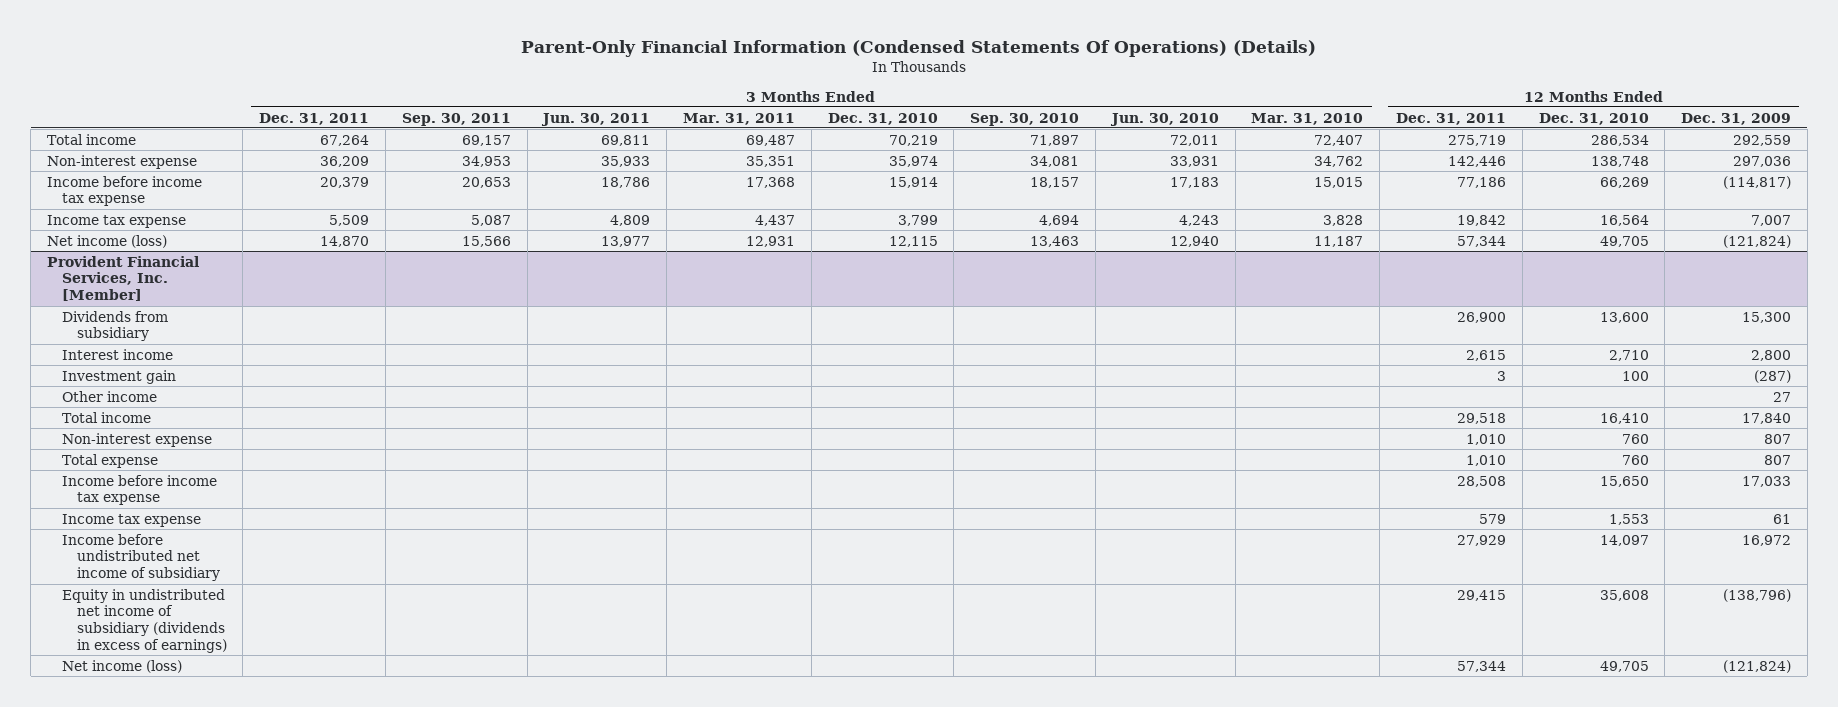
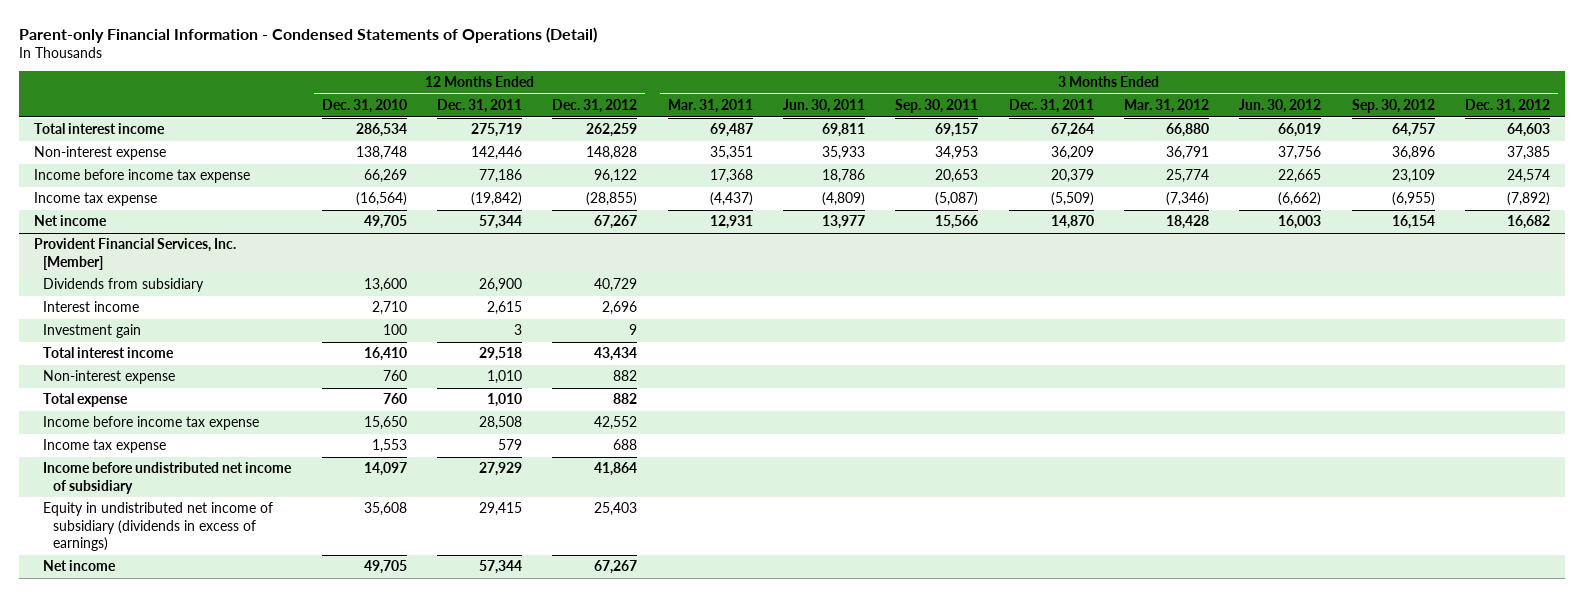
- Parent-Only Financial Information (Condensed Statements Of Operations) (Details)
+ Parent-only Financial Information - Condensed Statements of Operations (Detail)
- | 3 Months Ended Dec. 31, 2011 | 3 Months Ended Sep. 30, 2011 | 3 Months Ended Jun. 30, 2011 | 3 Months Ended Mar. 31, 2011 | 3 Months Ended Dec. 31, 2010 | 3 Months Ended Sep. 30, 2010 | 3 Months Ended Jun. 30, 2010 | 3 Months Ended Mar. 31, 2010 | 12 Months Ended Dec. 31, 2011 | 12 Months Ended Dec. 31, 2010 | 12 Months Ended Dec. 31, 2009
+ | 12 Months Ended Dec. 31, 2010 | 12 Months Ended Dec. 31, 2011 | 12 Months Ended Dec. 31, 2012 | 3 Months Ended Mar. 31, 2011 | 3 Months Ended Jun. 30, 2011 | 3 Months Ended Sep. 30, 2011 | 3 Months Ended Dec. 31, 2011 | 3 Months Ended Mar. 31, 2012 | 3 Months Ended Jun. 30, 2012 | 3 Months Ended Sep. 30, 2012 | 3 Months Ended Dec. 31, 2012
- Total income | 67,264 | 69,157 | 69,811 | 69,487 | 70,219 | 71,897 | 72,011 | 72,407 | 275,719 | 286,534 | 292,559
+ Total interest income | 286,534 | 275,719 | 262,259 | 69,487 | 69,811 | 69,157 | 67,264 | 66,880 | 66,019 | 64,757 | 64,603
- Income tax expense | 5,509 | 5,087 | 4,809 | 4,437 | 3,799 | 4,694 | 4,243 | 3,828 | 19,842 | 16,564 | 7,007
- Net income (loss) | 14,870 | 15,566 | 13,977 | 12,931 | 12,115 | 13,463 | 12,940 | 11,187 | 57,344 | 49,705 | (121,824)
+ Income tax expense | (16,564) | (19,842) | (28,855) | (4,437) | (4,809) | (5,087) | (5,509) | (7,346) | (6,662) | (6,955) | (7,892)
+ Net income | 49,705 | 57,344 | 67,267 | 12,931 | 13,977 | 15,566 | 14,870 | 18,428 | 16,003 | 16,154 | 16,682
@ Provident Financial Services, Inc. [Member]
- Other income | | | | | | | | | | | 27
- Total income | | | | | | | | | 29,518 | 16,410 | 17,840
+ Total interest income | 16,410 | 29,518 | 43,434 | | | | | | | |
- Net income (loss) | | | | | | | | | 57,344 | 49,705 | (121,824)
+ Net income | 49,705 | 57,344 | 67,267 | | | | | | | |

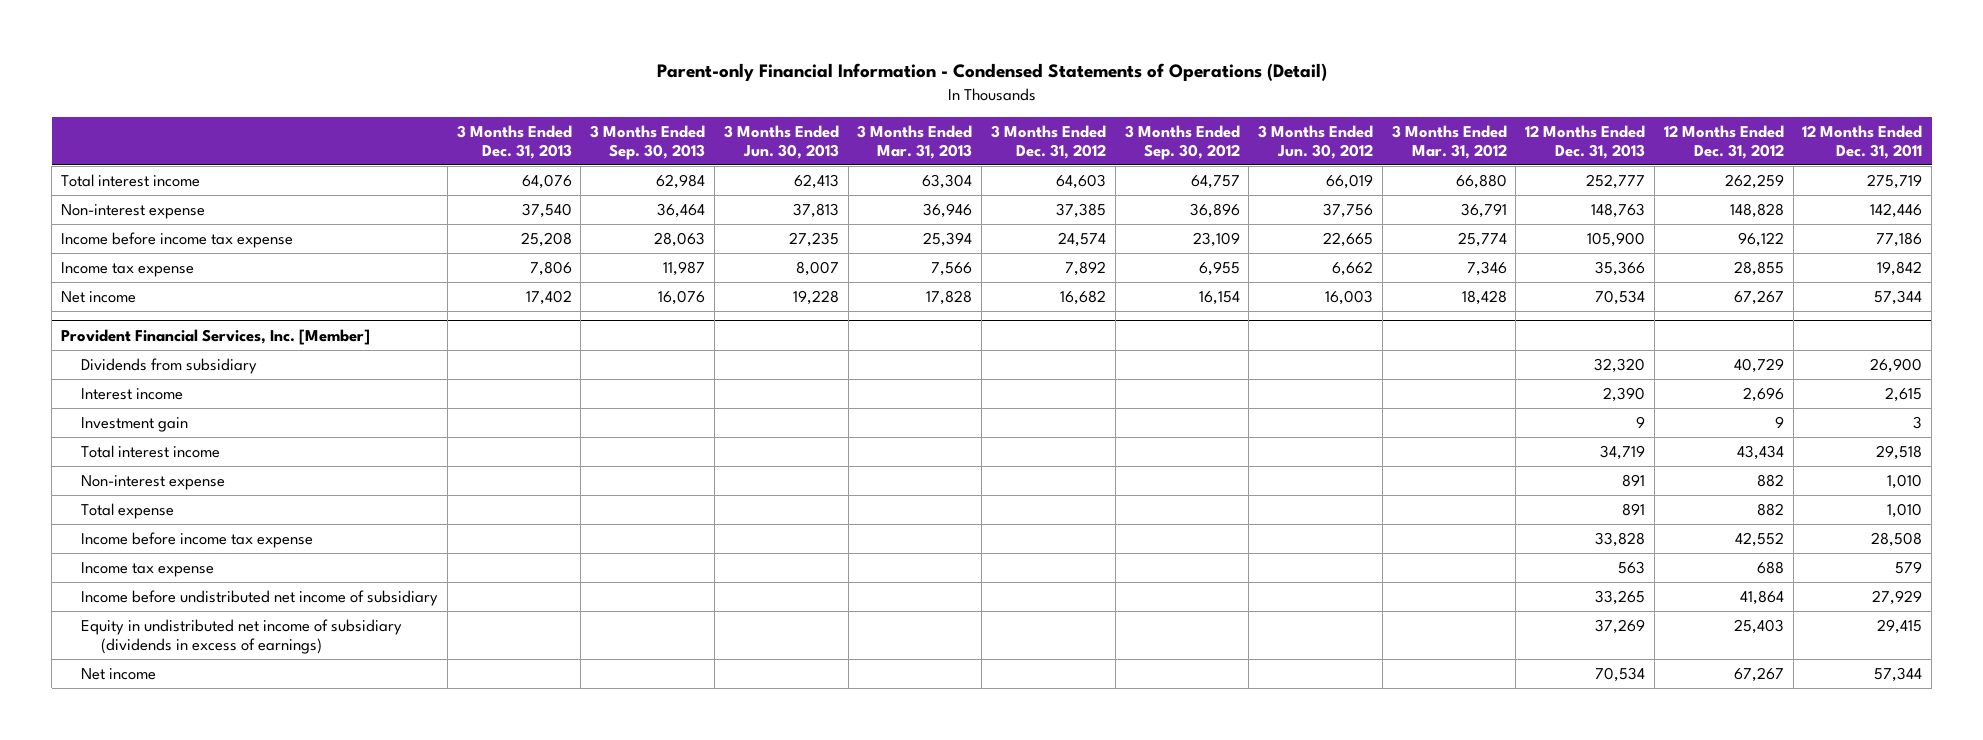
- | 12 Months Ended Dec. 31, 2010 | 12 Months Ended Dec. 31, 2011 | 12 Months Ended Dec. 31, 2012 | 3 Months Ended Mar. 31, 2011 | 3 Months Ended Jun. 30, 2011 | 3 Months Ended Sep. 30, 2011 | 3 Months Ended Dec. 31, 2011 | 3 Months Ended Mar. 31, 2012 | 3 Months Ended Jun. 30, 2012 | 3 Months Ended Sep. 30, 2012 | 3 Months Ended Dec. 31, 2012
+ | 3 Months Ended Dec. 31, 2013 | 3 Months Ended Sep. 30, 2013 | 3 Months Ended Jun. 30, 2013 | 3 Months Ended Mar. 31, 2013 | 3 Months Ended Dec. 31, 2012 | 3 Months Ended Sep. 30, 2012 | 3 Months Ended Jun. 30, 2012 | 3 Months Ended Mar. 31, 2012 | 12 Months Ended Dec. 31, 2013 | 12 Months Ended Dec. 31, 2012 | 12 Months Ended Dec. 31, 2011
- Income tax expense | (16,564) | (19,842) | (28,855) | (4,437) | (4,809) | (5,087) | (5,509) | (7,346) | (6,662) | (6,955) | (7,892)
+ Income tax expense | 7,806 | 11,987 | 8,007 | 7,566 | 7,892 | 6,955 | 6,662 | 7,346 | 35,366 | 28,855 | 19,842

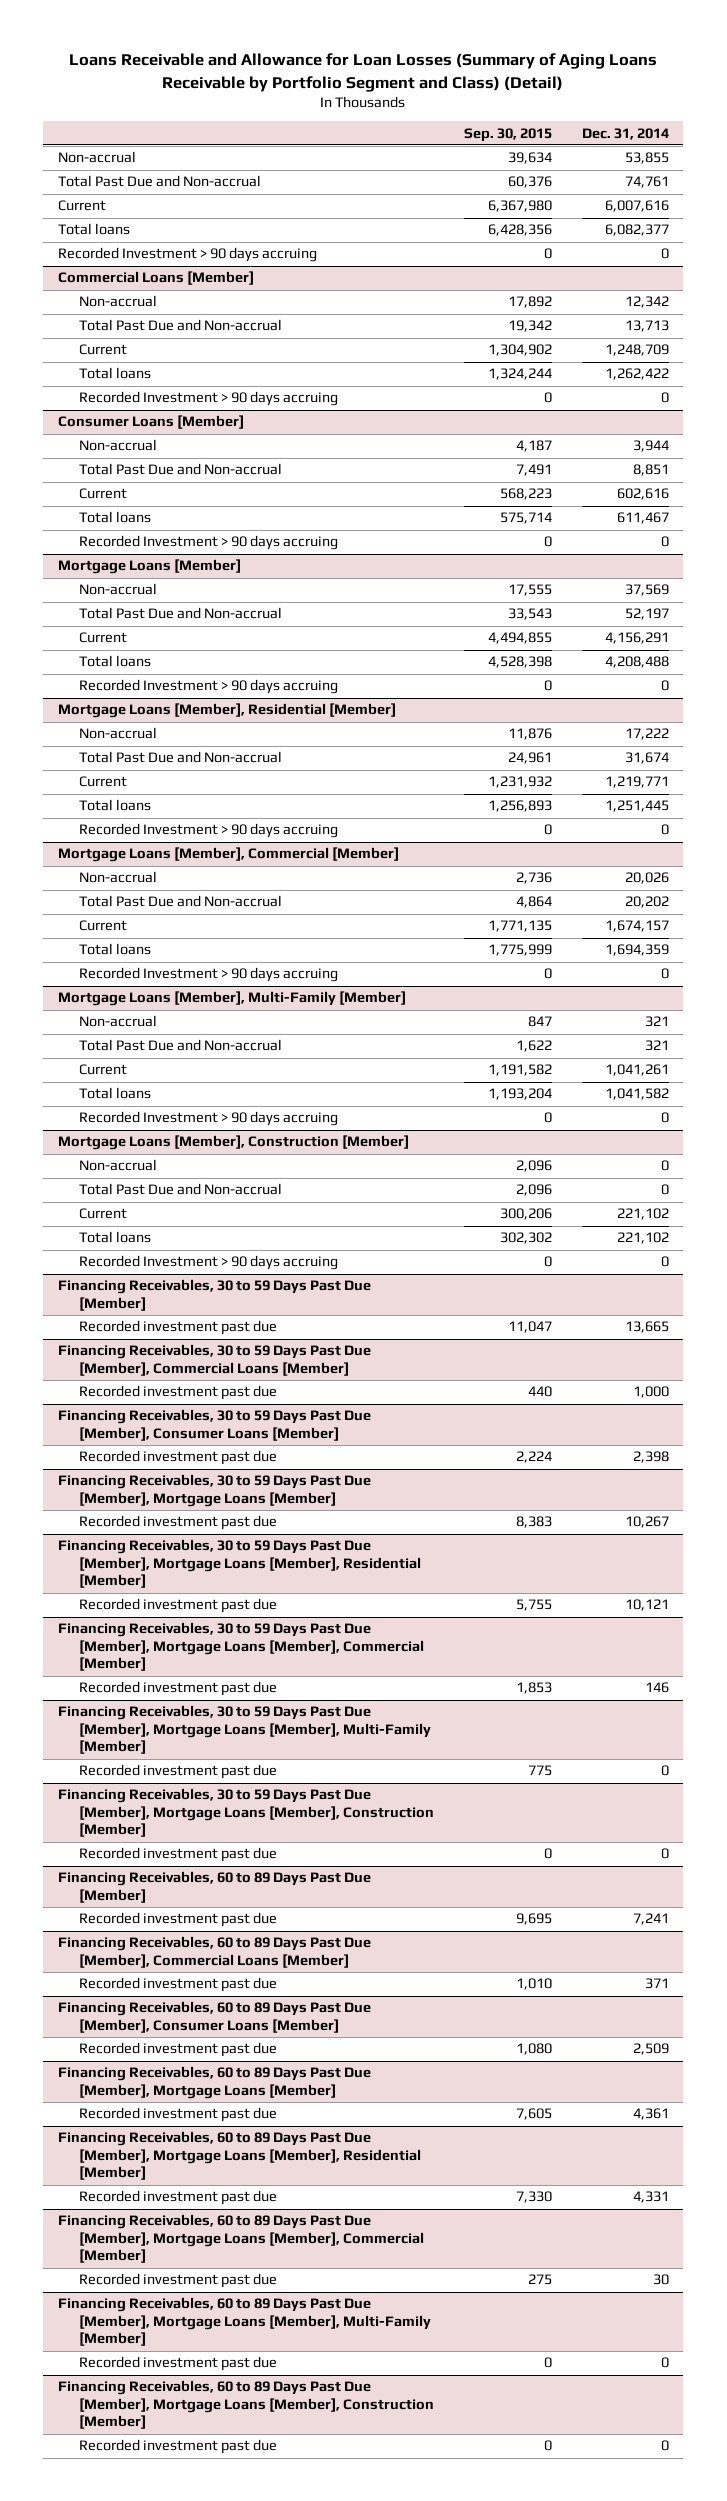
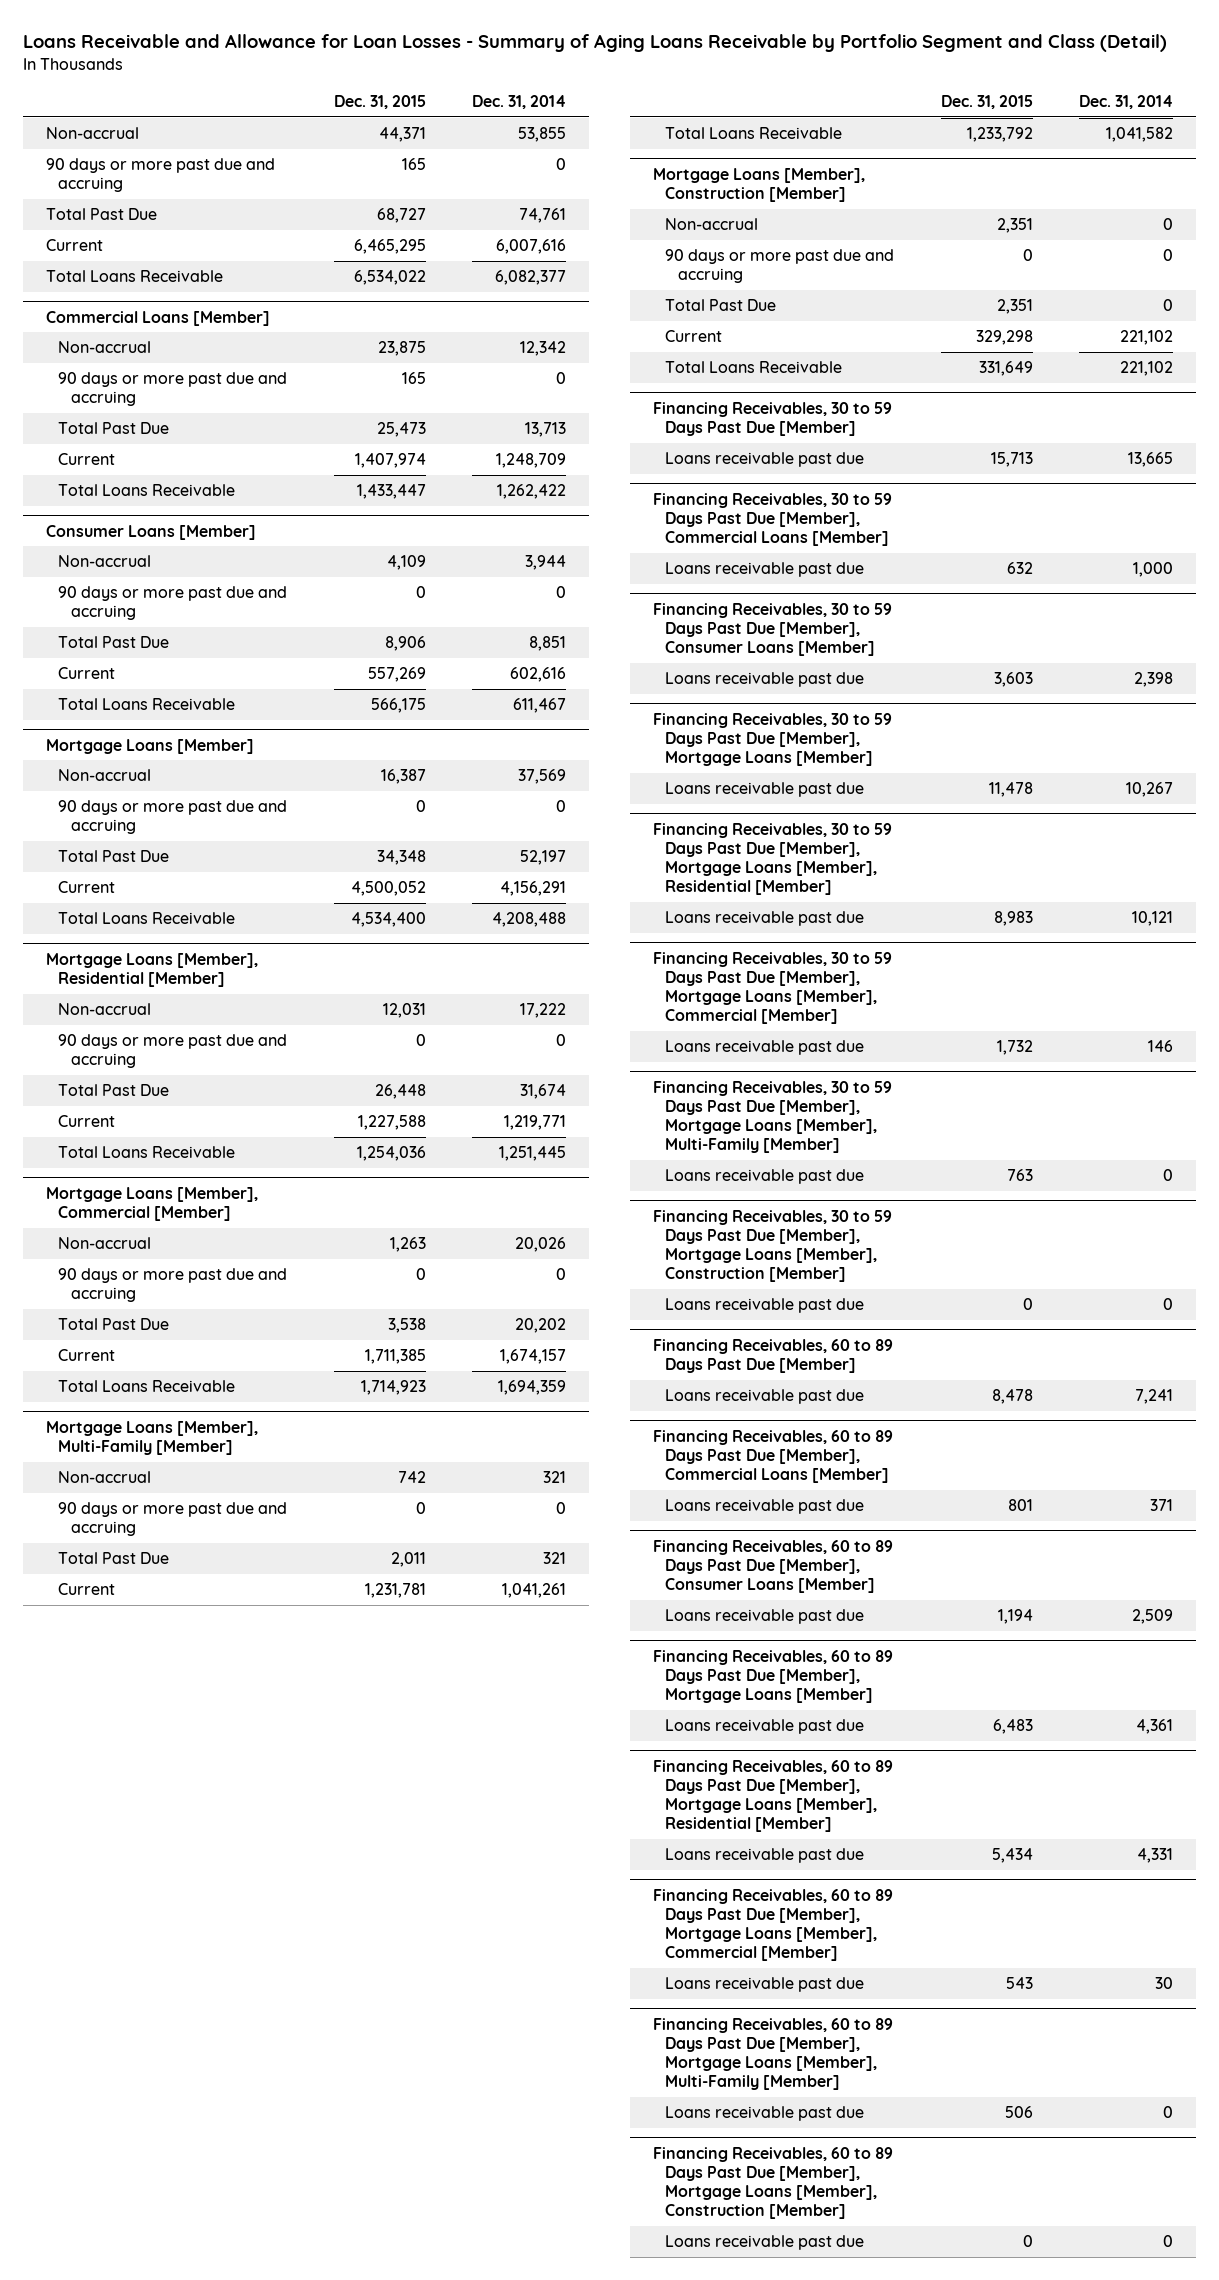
- Loans Receivable and Allowance for Loan Losses (Summary of Aging Loans Receivable by Portfolio Segment and Class) (Detail)
+ Loans Receivable and Allowance for Loan Losses - Summary of Aging Loans Receivable by Portfolio Segment and Class (Detail)
- | Sep. 30, 2015 | Dec. 31, 2014
+ | Dec. 31, 2015 | Dec. 31, 2014
- Total Past Due and Non-accrual | 60,376 | 74,761
+ 90 days or more past due and accruing | 165 | 0
+ Total Past Due | 68,727 | 74,761
- Total loans | 6,428,356 | 6,082,377
- Recorded Investment > 90 days accruing | 0 | 0
+ Total Loans Receivable | 6,534,022 | 6,082,377
@ Commercial Loans [Member]
- Total Past Due and Non-accrual | 19,342 | 13,713
+ 90 days or more past due and accruing | 165 | 0
+ Total Past Due | 25,473 | 13,713
- Total loans | 1,324,244 | 1,262,422
- Recorded Investment > 90 days accruing | 0 | 0
+ Total Loans Receivable | 1,433,447 | 1,262,422
@ Consumer Loans [Member]
- Total Past Due and Non-accrual | 7,491 | 8,851
+ 90 days or more past due and accruing | 0 | 0
+ Total Past Due | 8,906 | 8,851
- Total loans | 575,714 | 611,467
- Recorded Investment > 90 days accruing | 0 | 0
+ Total Loans Receivable | 566,175 | 611,467
@ Mortgage Loans [Member]
- Total Past Due and Non-accrual | 33,543 | 52,197
+ 90 days or more past due and accruing | 0 | 0
+ Total Past Due | 34,348 | 52,197
- Total loans | 4,528,398 | 4,208,488
- Recorded Investment > 90 days accruing | 0 | 0
+ Total Loans Receivable | 4,534,400 | 4,208,488
@ Mortgage Loans [Member], Residential [Member]
- Total Past Due and Non-accrual | 24,961 | 31,674
+ 90 days or more past due and accruing | 0 | 0
+ Total Past Due | 26,448 | 31,674
- Total loans | 1,256,893 | 1,251,445
- Recorded Investment > 90 days accruing | 0 | 0
+ Total Loans Receivable | 1,254,036 | 1,251,445
@ Mortgage Loans [Member], Commercial [Member]
- Total Past Due and Non-accrual | 4,864 | 20,202
+ 90 days or more past due and accruing | 0 | 0
+ Total Past Due | 3,538 | 20,202
- Total loans | 1,775,999 | 1,694,359
- Recorded Investment > 90 days accruing | 0 | 0
+ Total Loans Receivable | 1,714,923 | 1,694,359
@ Mortgage Loans [Member], Multi-Family [Member]
- Total Past Due and Non-accrual | 1,622 | 321
+ 90 days or more past due and accruing | 0 | 0
+ Total Past Due | 2,011 | 321
- Total loans | 1,193,204 | 1,041,582
- Recorded Investment > 90 days accruing | 0 | 0
+ Total Loans Receivable | 1,233,792 | 1,041,582
@ Mortgage Loans [Member], Construction [Member]
- Total Past Due and Non-accrual | 2,096 | 0
+ 90 days or more past due and accruing | 0 | 0
+ Total Past Due | 2,351 | 0
- Total loans | 302,302 | 221,102
- Recorded Investment > 90 days accruing | 0 | 0
+ Total Loans Receivable | 331,649 | 221,102
@ Financing Receivables, 30 to 59 Days Past Due [Member]
- Recorded investment past due | 11,047 | 13,665
+ Loans receivable past due | 15,713 | 13,665
@ Financing Receivables, 30 to 59 Days Past Due [Member], Commercial Loans [Member]
- Recorded investment past due | 440 | 1,000
+ Loans receivable past due | 632 | 1,000
@ Financing Receivables, 30 to 59 Days Past Due [Member], Consumer Loans [Member]
- Recorded investment past due | 2,224 | 2,398
+ Loans receivable past due | 3,603 | 2,398
@ Financing Receivables, 30 to 59 Days Past Due [Member], Mortgage Loans [Member]
- Recorded investment past due | 8,383 | 10,267
+ Loans receivable past due | 11,478 | 10,267
@ Financing Receivables, 30 to 59 Days Past Due [Member], Mortgage Loans [Member], Residential [Member]
- Recorded investment past due | 5,755 | 10,121
+ Loans receivable past due | 8,983 | 10,121
@ Financing Receivables, 30 to 59 Days Past Due [Member], Mortgage Loans [Member], Commercial [Member]
- Recorded investment past due | 1,853 | 146
+ Loans receivable past due | 1,732 | 146
@ Financing Receivables, 30 to 59 Days Past Due [Member], Mortgage Loans [Member], Multi-Family [Member]
- Recorded investment past due | 775 | 0
+ Loans receivable past due | 763 | 0
@ Financing Receivables, 30 to 59 Days Past Due [Member], Mortgage Loans [Member], Construction [Member]
- Recorded investment past due | 0 | 0
+ Loans receivable past due | 0 | 0
@ Financing Receivables, 60 to 89 Days Past Due [Member]
- Recorded investment past due | 9,695 | 7,241
+ Loans receivable past due | 8,478 | 7,241
@ Financing Receivables, 60 to 89 Days Past Due [Member], Commercial Loans [Member]
- Recorded investment past due | 1,010 | 371
+ Loans receivable past due | 801 | 371
@ Financing Receivables, 60 to 89 Days Past Due [Member], Consumer Loans [Member]
- Recorded investment past due | 1,080 | 2,509
+ Loans receivable past due | 1,194 | 2,509
@ Financing Receivables, 60 to 89 Days Past Due [Member], Mortgage Loans [Member]
- Recorded investment past due | 7,605 | 4,361
+ Loans receivable past due | 6,483 | 4,361
@ Financing Receivables, 60 to 89 Days Past Due [Member], Mortgage Loans [Member], Residential [Member]
- Recorded investment past due | 7,330 | 4,331
+ Loans receivable past due | 5,434 | 4,331
@ Financing Receivables, 60 to 89 Days Past Due [Member], Mortgage Loans [Member], Commercial [Member]
- Recorded investment past due | 275 | 30
+ Loans receivable past due | 543 | 30
@ Financing Receivables, 60 to 89 Days Past Due [Member], Mortgage Loans [Member], Multi-Family [Member]
- Recorded investment past due | 0 | 0
+ Loans receivable past due | 506 | 0
@ Financing Receivables, 60 to 89 Days Past Due [Member], Mortgage Loans [Member], Construction [Member]
- Recorded investment past due | 0 | 0
+ Loans receivable past due | 0 | 0

